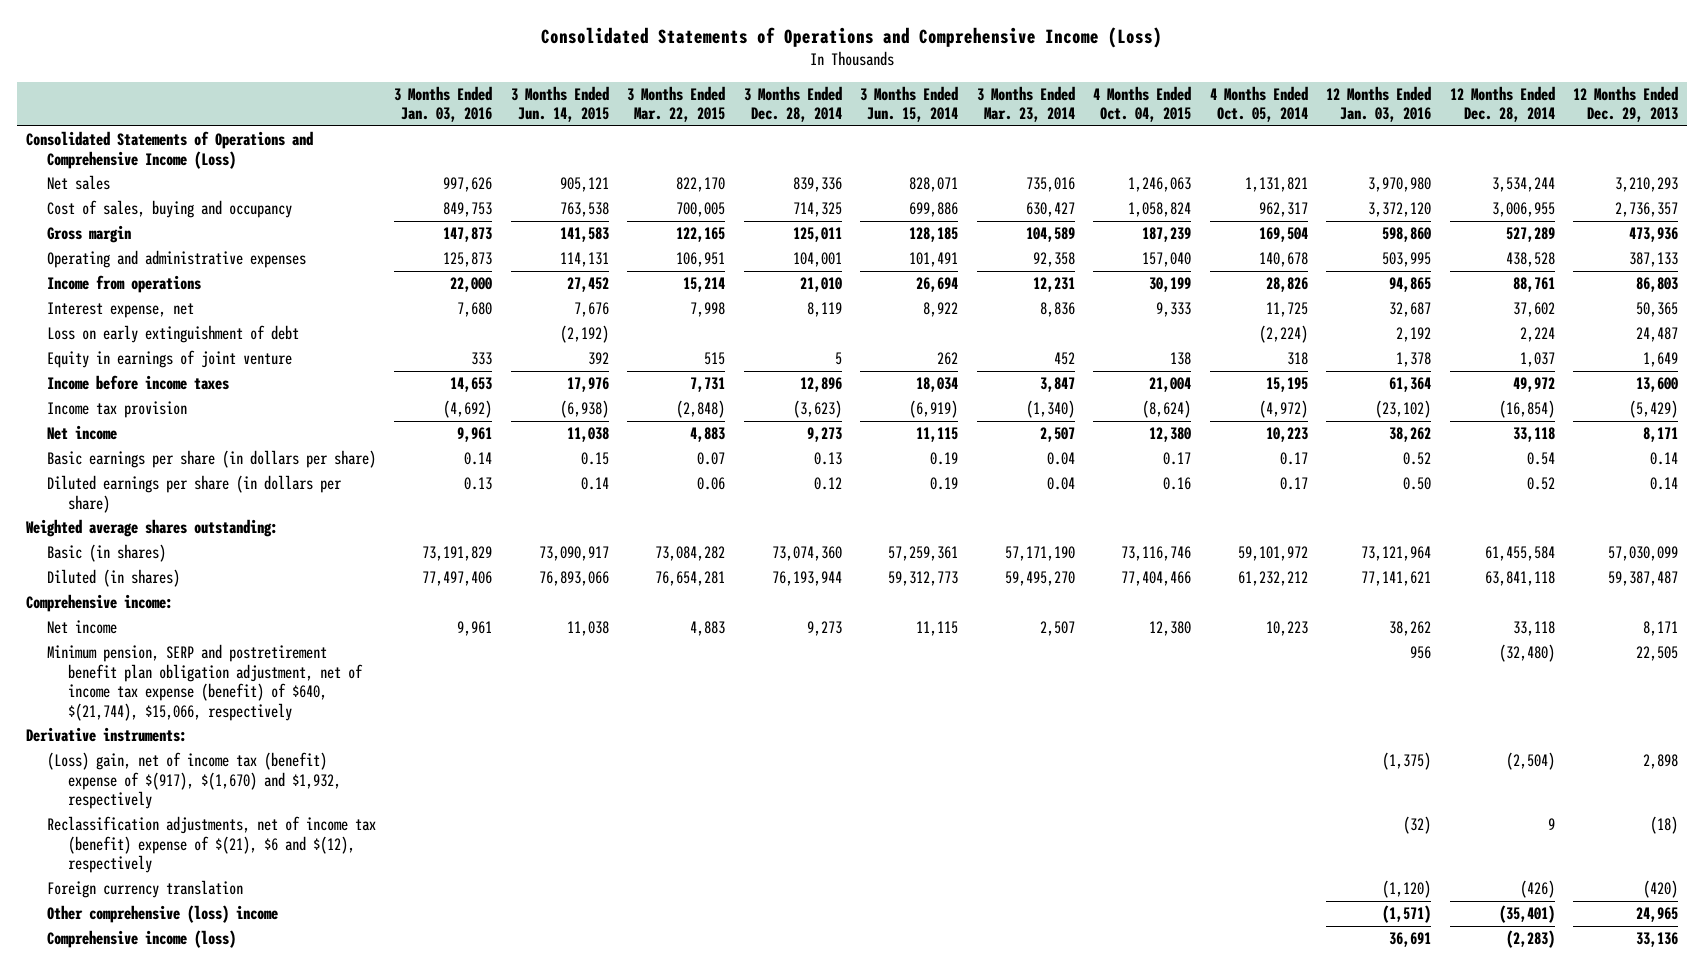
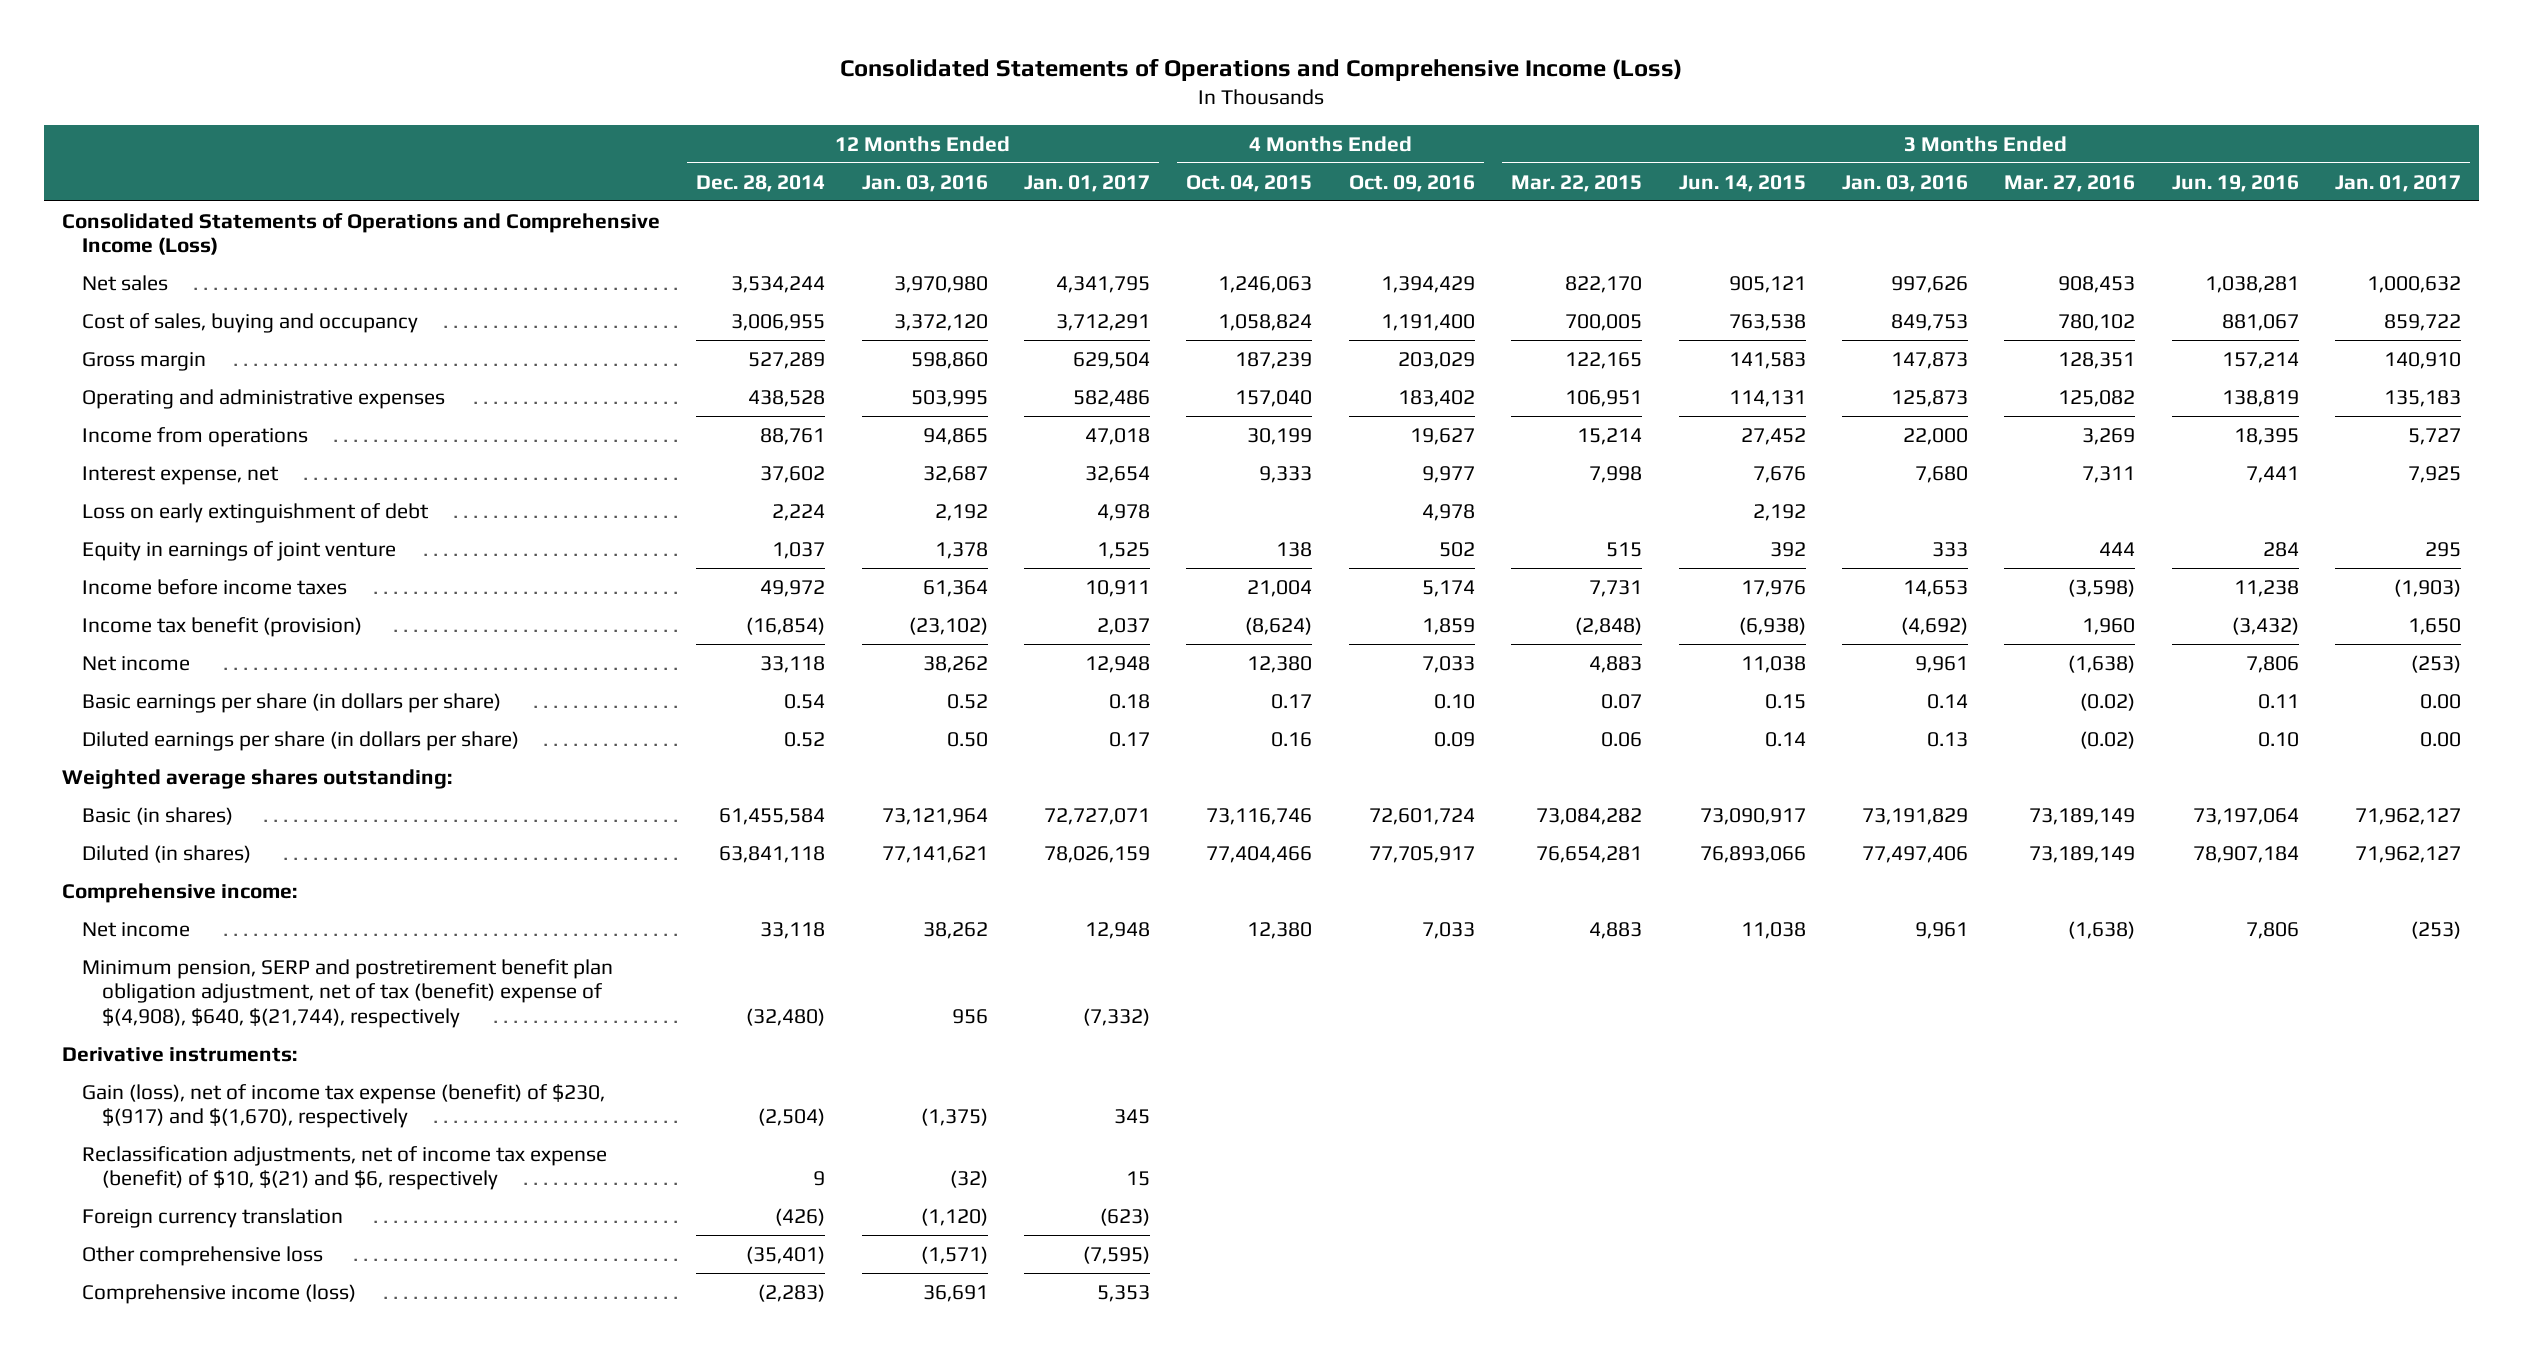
- | 3 Months Ended Jan. 03, 2016 | 3 Months Ended Jun. 14, 2015 | 3 Months Ended Mar. 22, 2015 | 3 Months Ended Dec. 28, 2014 | 3 Months Ended Jun. 15, 2014 | 3 Months Ended Mar. 23, 2014 | 4 Months Ended Oct. 04, 2015 | 4 Months Ended Oct. 05, 2014 | 12 Months Ended Jan. 03, 2016 | 12 Months Ended Dec. 28, 2014 | 12 Months Ended Dec. 29, 2013
+ | 12 Months Ended Dec. 28, 2014 | 12 Months Ended Jan. 03, 2016 | 12 Months Ended Jan. 01, 2017 | 4 Months Ended Oct. 04, 2015 | 4 Months Ended Oct. 09, 2016 | 3 Months Ended Mar. 22, 2015 | 3 Months Ended Jun. 14, 2015 | 3 Months Ended Jan. 03, 2016 | 3 Months Ended Mar. 27, 2016 | 3 Months Ended Jun. 19, 2016 | 3 Months Ended Jan. 01, 2017
- Loss on early extinguishment of debt | | (2,192) | | | | | | (2,224) | 2,192 | 2,224 | 24,487
+ Loss on early extinguishment of debt | 2,224 | 2,192 | 4,978 | | 4,978 | | 2,192 | | | |
- Income tax provision | (4,692) | (6,938) | (2,848) | (3,623) | (6,919) | (1,340) | (8,624) | (4,972) | (23,102) | (16,854) | (5,429)
+ Income tax benefit (provision) | (16,854) | (23,102) | 2,037 | (8,624) | 1,859 | (2,848) | (6,938) | (4,692) | 1,960 | (3,432) | 1,650
- Minimum pension, SERP and postretirement benefit plan obligation adjustment, net of income tax expense (benefit) of $640, $(21,744), $15,066, respectively | | | | | | | | | 956 | (32,480) | 22,505
+ Minimum pension, SERP and postretirement benefit plan obligation adjustment, net of tax (benefit) expense of $(4,908), $640, $(21,744), respectively | (32,480) | 956 | (7,332) | | | | | | | |
- (Loss) gain, net of income tax (benefit) expense of $(917), $(1,670) and $1,932, respectively | | | | | | | | | (1,375) | (2,504) | 2,898
- Reclassification adjustments, net of income tax (benefit) expense of $(21), $6 and $(12), respectively | | | | | | | | | (32) | 9 | (18)
+ Gain (loss), net of income tax expense (benefit) of $230, $(917) and $(1,670), respectively | (2,504) | (1,375) | 345 | | | | | | | |
+ Reclassification adjustments, net of income tax expense (benefit) of $10, $(21) and $6, respectively | 9 | (32) | 15 | | | | | | | |
- Other comprehensive (loss) income | | | | | | | | | (1,571) | (35,401) | 24,965
+ Other comprehensive loss | (35,401) | (1,571) | (7,595) | | | | | | | |

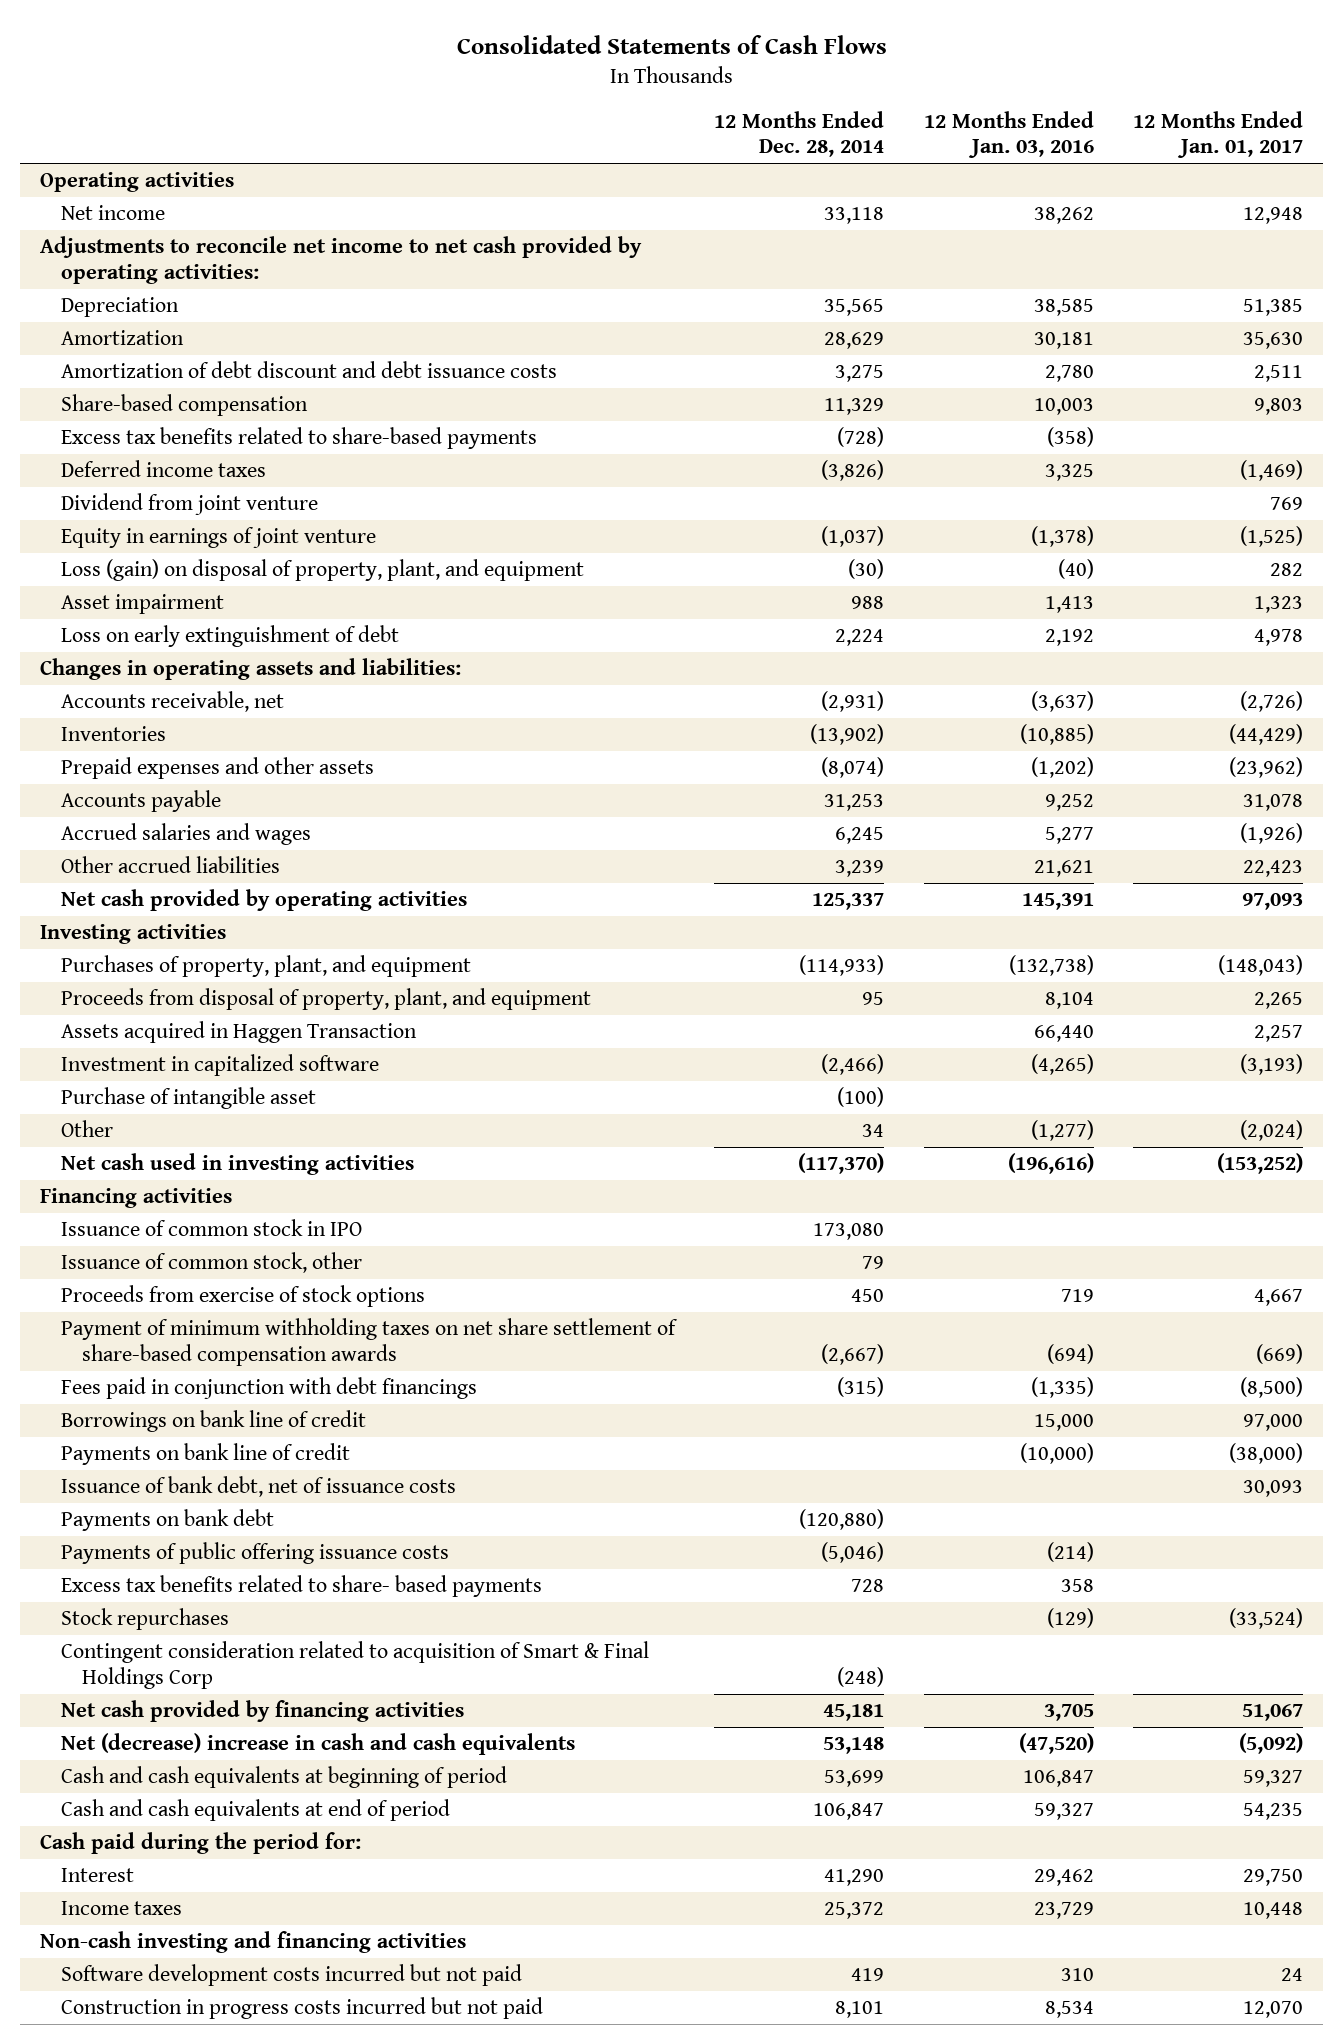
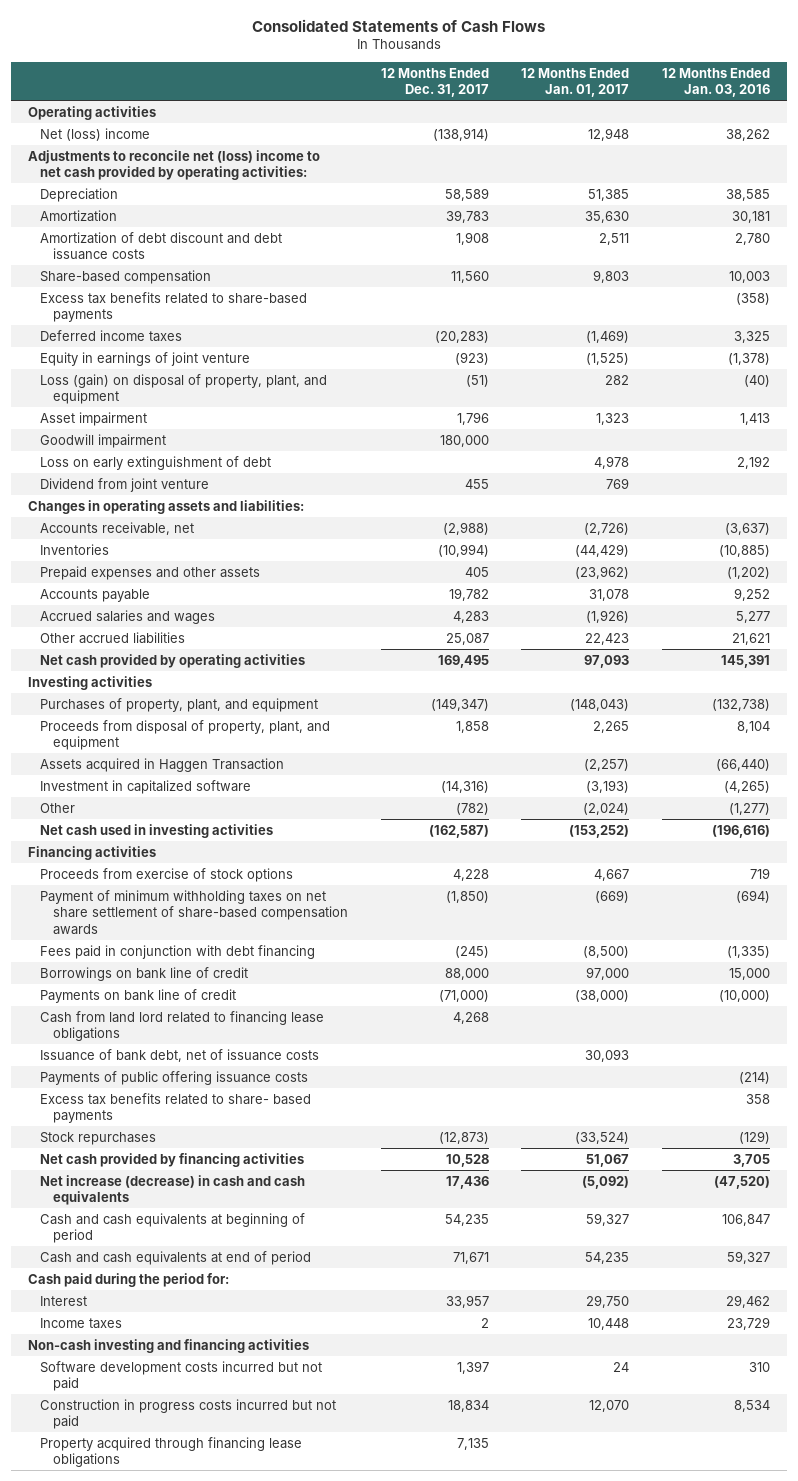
- | 12 Months Ended Dec. 28, 2014 | 12 Months Ended Jan. 03, 2016 | 12 Months Ended Jan. 01, 2017
+ | 12 Months Ended Dec. 31, 2017 | 12 Months Ended Jan. 01, 2017 | 12 Months Ended Jan. 03, 2016
- Net income | 33,118 | 38,262 | 12,948
- Adjustments to reconcile net income to net cash provided by operating activities:
+ Net (loss) income | (138,914) | 12,948 | 38,262
+ Adjustments to reconcile net (loss) income to net cash provided by operating activities:
+ Goodwill impairment | 180,000 | |
moved down: Dividend from joint venture | 455 | 769 |
- Assets acquired in Haggen Transaction | | 66,440 | 2,257
+ Assets acquired in Haggen Transaction | | (2,257) | (66,440)
- Purchase of intangible asset | (100) | |
- Issuance of common stock in IPO | 173,080 | |
- Issuance of common stock, other | 79 | |
- Fees paid in conjunction with debt financings | (315) | (1,335) | (8,500)
+ Fees paid in conjunction with debt financing | (245) | (8,500) | (1,335)
+ Cash from land lord related to financing lease obligations | 4,268 | |
- Payments on bank debt | (120,880) | |
- Contingent consideration related to acquisition of Smart & Final Holdings Corp | (248) | |
- Net (decrease) increase in cash and cash equivalents | 53,148 | (47,520) | (5,092)
+ Net increase (decrease) in cash and cash equivalents | 17,436 | (5,092) | (47,520)
+ Property acquired through financing lease obligations | 7,135 | |

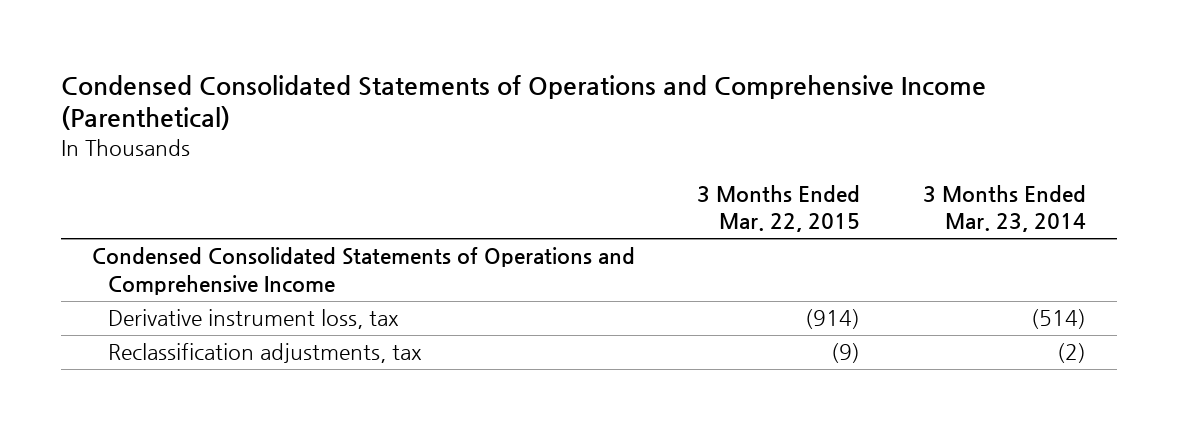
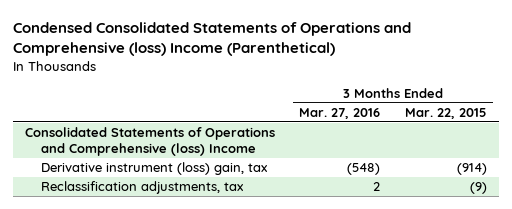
- Condensed Consolidated Statements of Operations and Comprehensive Income (Parenthetical)
+ Condensed Consolidated Statements of Operations and Comprehensive (loss) Income (Parenthetical)
- | 3 Months Ended Mar. 22, 2015 | 3 Months Ended Mar. 23, 2014
+ | 3 Months Ended Mar. 27, 2016 | 3 Months Ended Mar. 22, 2015
- Condensed Consolidated Statements of Operations and Comprehensive Income
- Derivative instrument loss, tax | (914) | (514)
+ Consolidated Statements of Operations and Comprehensive (loss) Income
+ Derivative instrument (loss) gain, tax | (548) | (914)

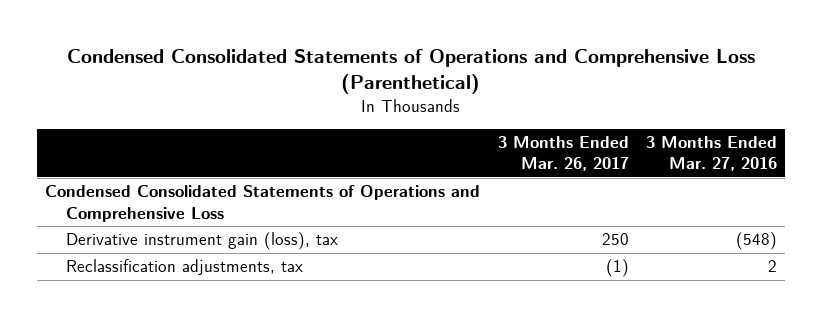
- Condensed Consolidated Statements of Operations and Comprehensive (loss) Income (Parenthetical)
+ Condensed Consolidated Statements of Operations and Comprehensive Loss (Parenthetical)
- | 3 Months Ended Mar. 27, 2016 | 3 Months Ended Mar. 22, 2015
+ | 3 Months Ended Mar. 26, 2017 | 3 Months Ended Mar. 27, 2016
- Consolidated Statements of Operations and Comprehensive (loss) Income
- Derivative instrument (loss) gain, tax | (548) | (914)
+ Condensed Consolidated Statements of Operations and Comprehensive Loss
+ Derivative instrument gain (loss), tax | 250 | (548)

